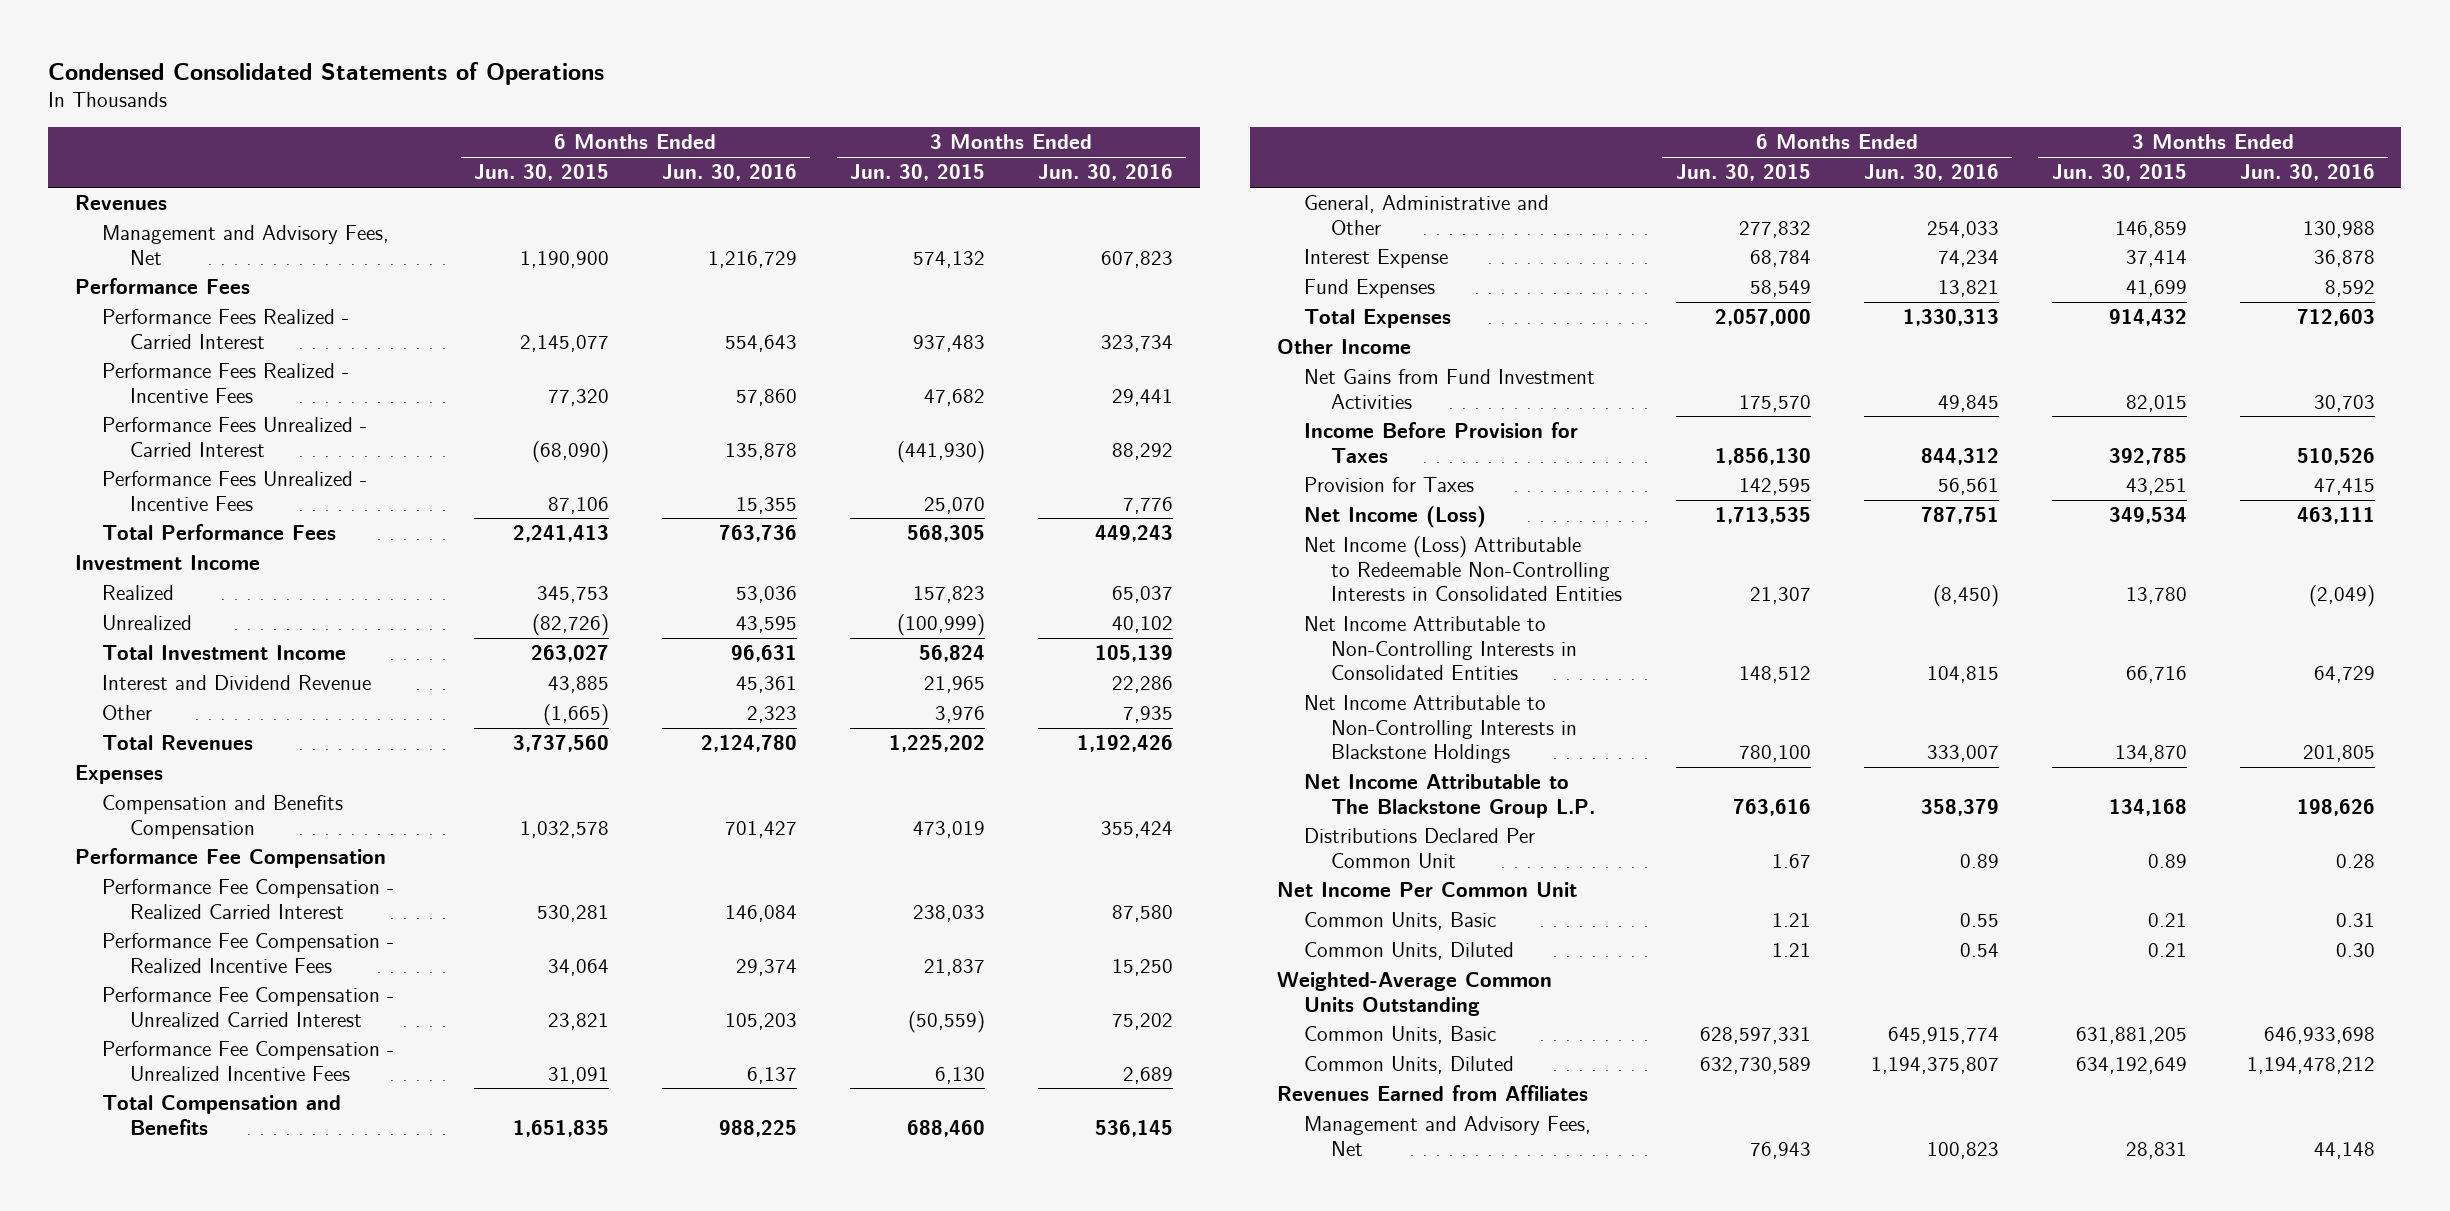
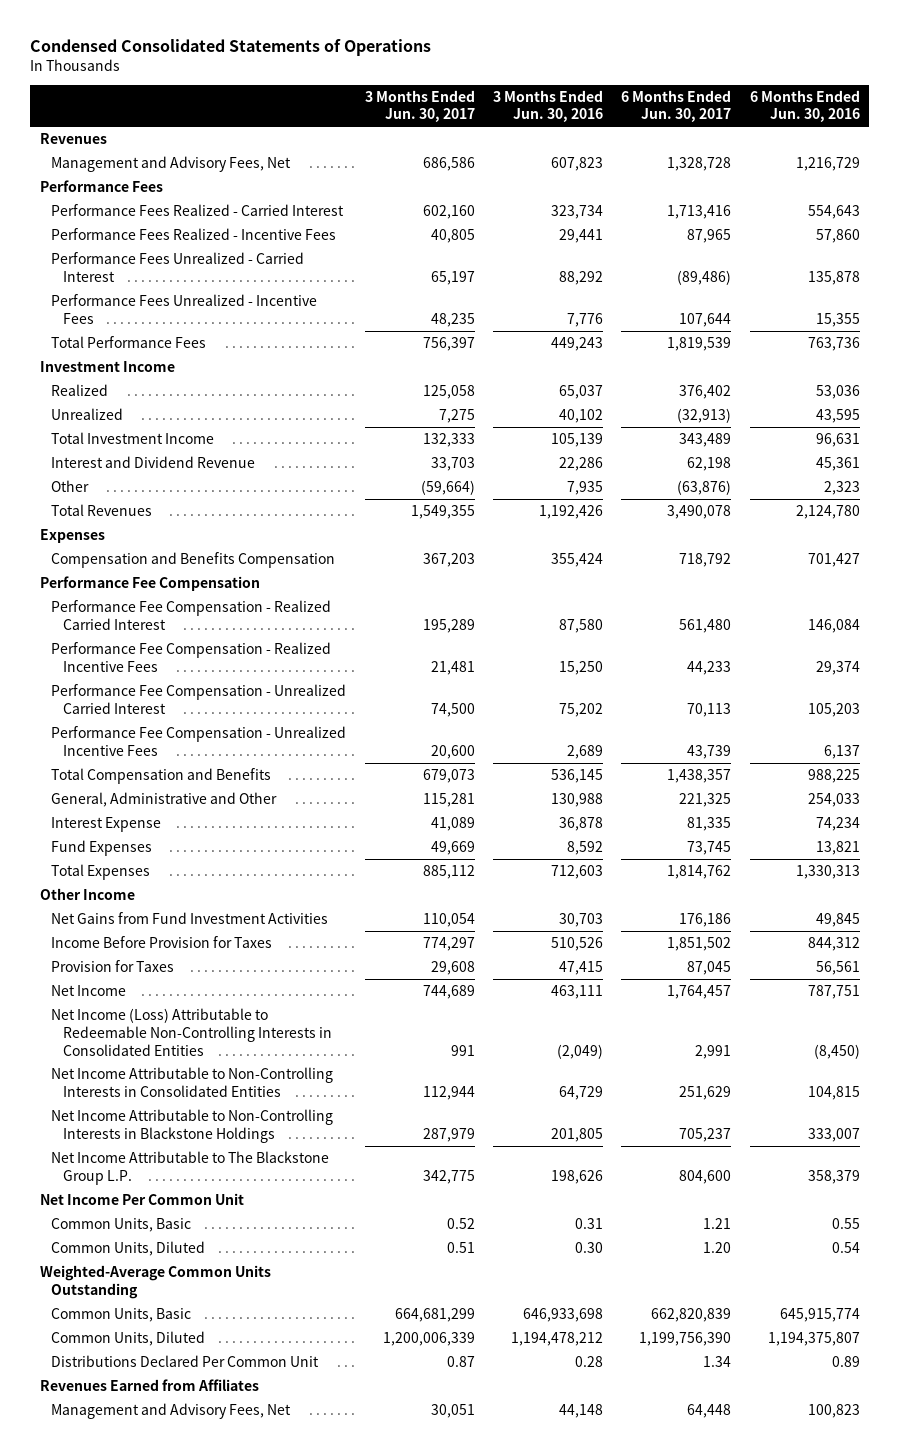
- | 6 Months Ended Jun. 30, 2015 | 6 Months Ended Jun. 30, 2016 | 3 Months Ended Jun. 30, 2015 | 3 Months Ended Jun. 30, 2016
+ | 3 Months Ended Jun. 30, 2017 | 3 Months Ended Jun. 30, 2016 | 6 Months Ended Jun. 30, 2017 | 6 Months Ended Jun. 30, 2016
- Net Income (Loss) | 1,713,535 | 787,751 | 349,534 | 463,111
+ Net Income | 744,689 | 463,111 | 1,764,457 | 787,751
moved down: Distributions Declared Per Common Unit | 0.87 | 0.28 | 1.34 | 0.89

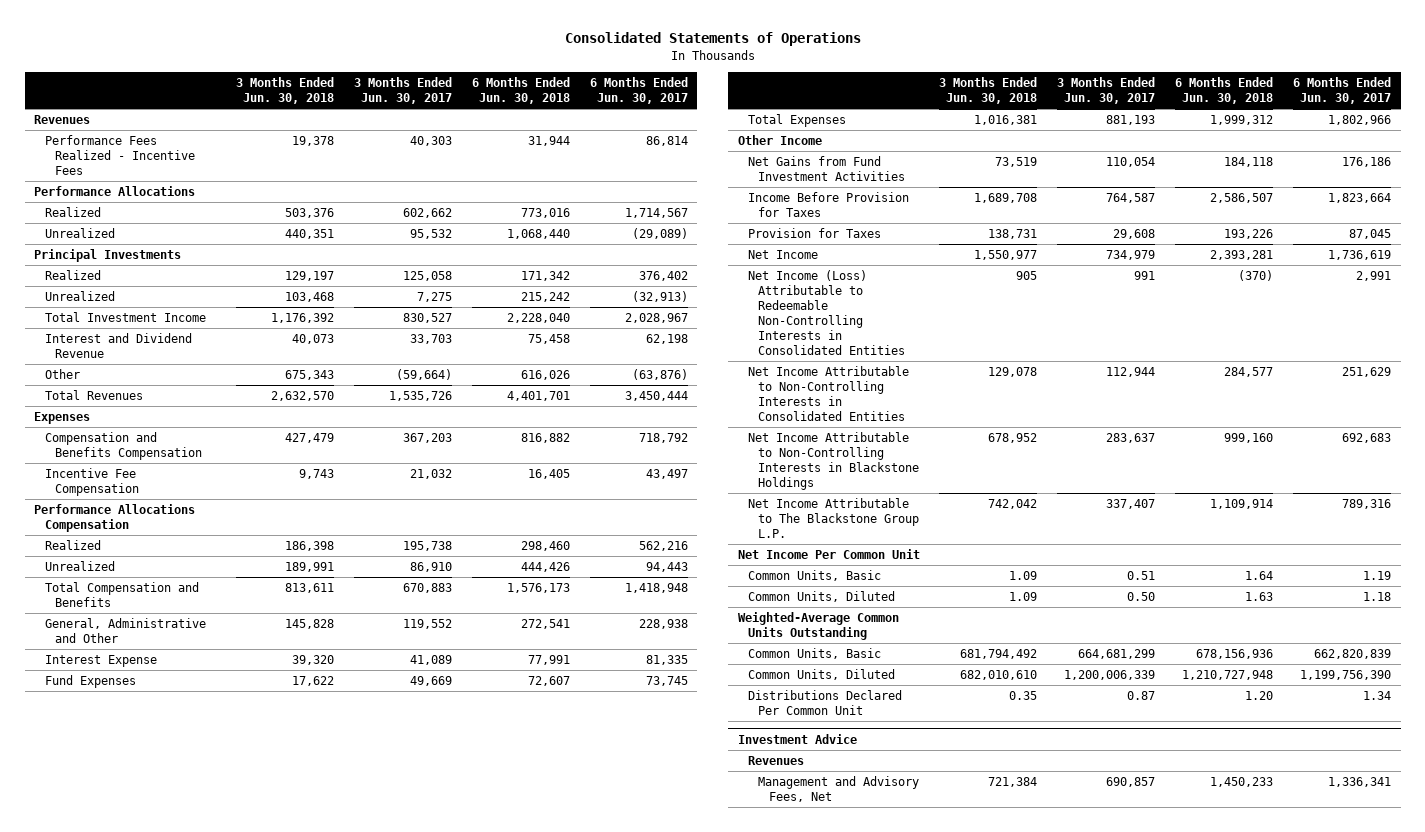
- Condensed Consolidated Statements of Operations
+ Consolidated Statements of Operations
- | 3 Months Ended Jun. 30, 2017 | 3 Months Ended Jun. 30, 2016 | 6 Months Ended Jun. 30, 2017 | 6 Months Ended Jun. 30, 2016
+ | 3 Months Ended Jun. 30, 2018 | 3 Months Ended Jun. 30, 2017 | 6 Months Ended Jun. 30, 2018 | 6 Months Ended Jun. 30, 2017
- Management and Advisory Fees, Net | 686,586 | 607,823 | 1,328,728 | 1,216,729
- Performance Fees
- Performance Fees Realized - Carried Interest | 602,160 | 323,734 | 1,713,416 | 554,643
- Performance Fees Realized - Incentive Fees | 40,805 | 29,441 | 87,965 | 57,860
- Performance Fees Unrealized - Carried Interest | 65,197 | 88,292 | (89,486) | 135,878
- Performance Fees Unrealized - Incentive Fees | 48,235 | 7,776 | 107,644 | 15,355
- Total Performance Fees | 756,397 | 449,243 | 1,819,539 | 763,736
- Investment Income
+ Performance Fees Realized - Incentive Fees | 19,378 | 40,303 | 31,944 | 86,814
+ Performance Allocations
+ Realized | 503,376 | 602,662 | 773,016 | 1,714,567
+ Unrealized | 440,351 | 95,532 | 1,068,440 | (29,089)
+ Principal Investments
- Total Investment Income | 132,333 | 105,139 | 343,489 | 96,631
+ Total Investment Income | 1,176,392 | 830,527 | 2,228,040 | 2,028,967
- Total Revenues | 1,549,355 | 1,192,426 | 3,490,078 | 2,124,780
+ Total Revenues | 2,632,570 | 1,535,726 | 4,401,701 | 3,450,444
- Performance Fee Compensation
- Performance Fee Compensation - Realized Carried Interest | 195,289 | 87,580 | 561,480 | 146,084
- Performance Fee Compensation - Realized Incentive Fees | 21,481 | 15,250 | 44,233 | 29,374
- Performance Fee Compensation - Unrealized Carried Interest | 74,500 | 75,202 | 70,113 | 105,203
- Performance Fee Compensation - Unrealized Incentive Fees | 20,600 | 2,689 | 43,739 | 6,137
- Total Compensation and Benefits | 679,073 | 536,145 | 1,438,357 | 988,225
- General, Administrative and Other | 115,281 | 130,988 | 221,325 | 254,033
+ Incentive Fee Compensation | 9,743 | 21,032 | 16,405 | 43,497
+ Performance Allocations Compensation
+ Realized | 186,398 | 195,738 | 298,460 | 562,216
+ Unrealized | 189,991 | 86,910 | 444,426 | 94,443
+ Total Compensation and Benefits | 813,611 | 670,883 | 1,576,173 | 1,418,948
+ General, Administrative and Other | 145,828 | 119,552 | 272,541 | 228,938
- Total Expenses | 885,112 | 712,603 | 1,814,762 | 1,330,313
+ Total Expenses | 1,016,381 | 881,193 | 1,999,312 | 1,802,966
- Income Before Provision for Taxes | 774,297 | 510,526 | 1,851,502 | 844,312
+ Income Before Provision for Taxes | 1,689,708 | 764,587 | 2,586,507 | 1,823,664
- Net Income | 744,689 | 463,111 | 1,764,457 | 787,751
+ Net Income | 1,550,977 | 734,979 | 2,393,281 | 1,736,619
- Net Income Attributable to Non-Controlling Interests in Blackstone Holdings | 287,979 | 201,805 | 705,237 | 333,007
- Net Income Attributable to The Blackstone Group L.P. | 342,775 | 198,626 | 804,600 | 358,379
+ Net Income Attributable to Non-Controlling Interests in Blackstone Holdings | 678,952 | 283,637 | 999,160 | 692,683
+ Net Income Attributable to The Blackstone Group L.P. | 742,042 | 337,407 | 1,109,914 | 789,316
- Common Units, Basic | 0.52 | 0.31 | 1.21 | 0.55
- Common Units, Diluted | 0.51 | 0.30 | 1.20 | 0.54
+ Common Units, Basic | 1.09 | 0.51 | 1.64 | 1.19
+ Common Units, Diluted | 1.09 | 0.50 | 1.63 | 1.18
- Revenues Earned from Affiliates
- Management and Advisory Fees, Net | 30,051 | 44,148 | 64,448 | 100,823
+ Investment Advice
+ Revenues
+ Management and Advisory Fees, Net | 721,384 | 690,857 | 1,450,233 | 1,336,341

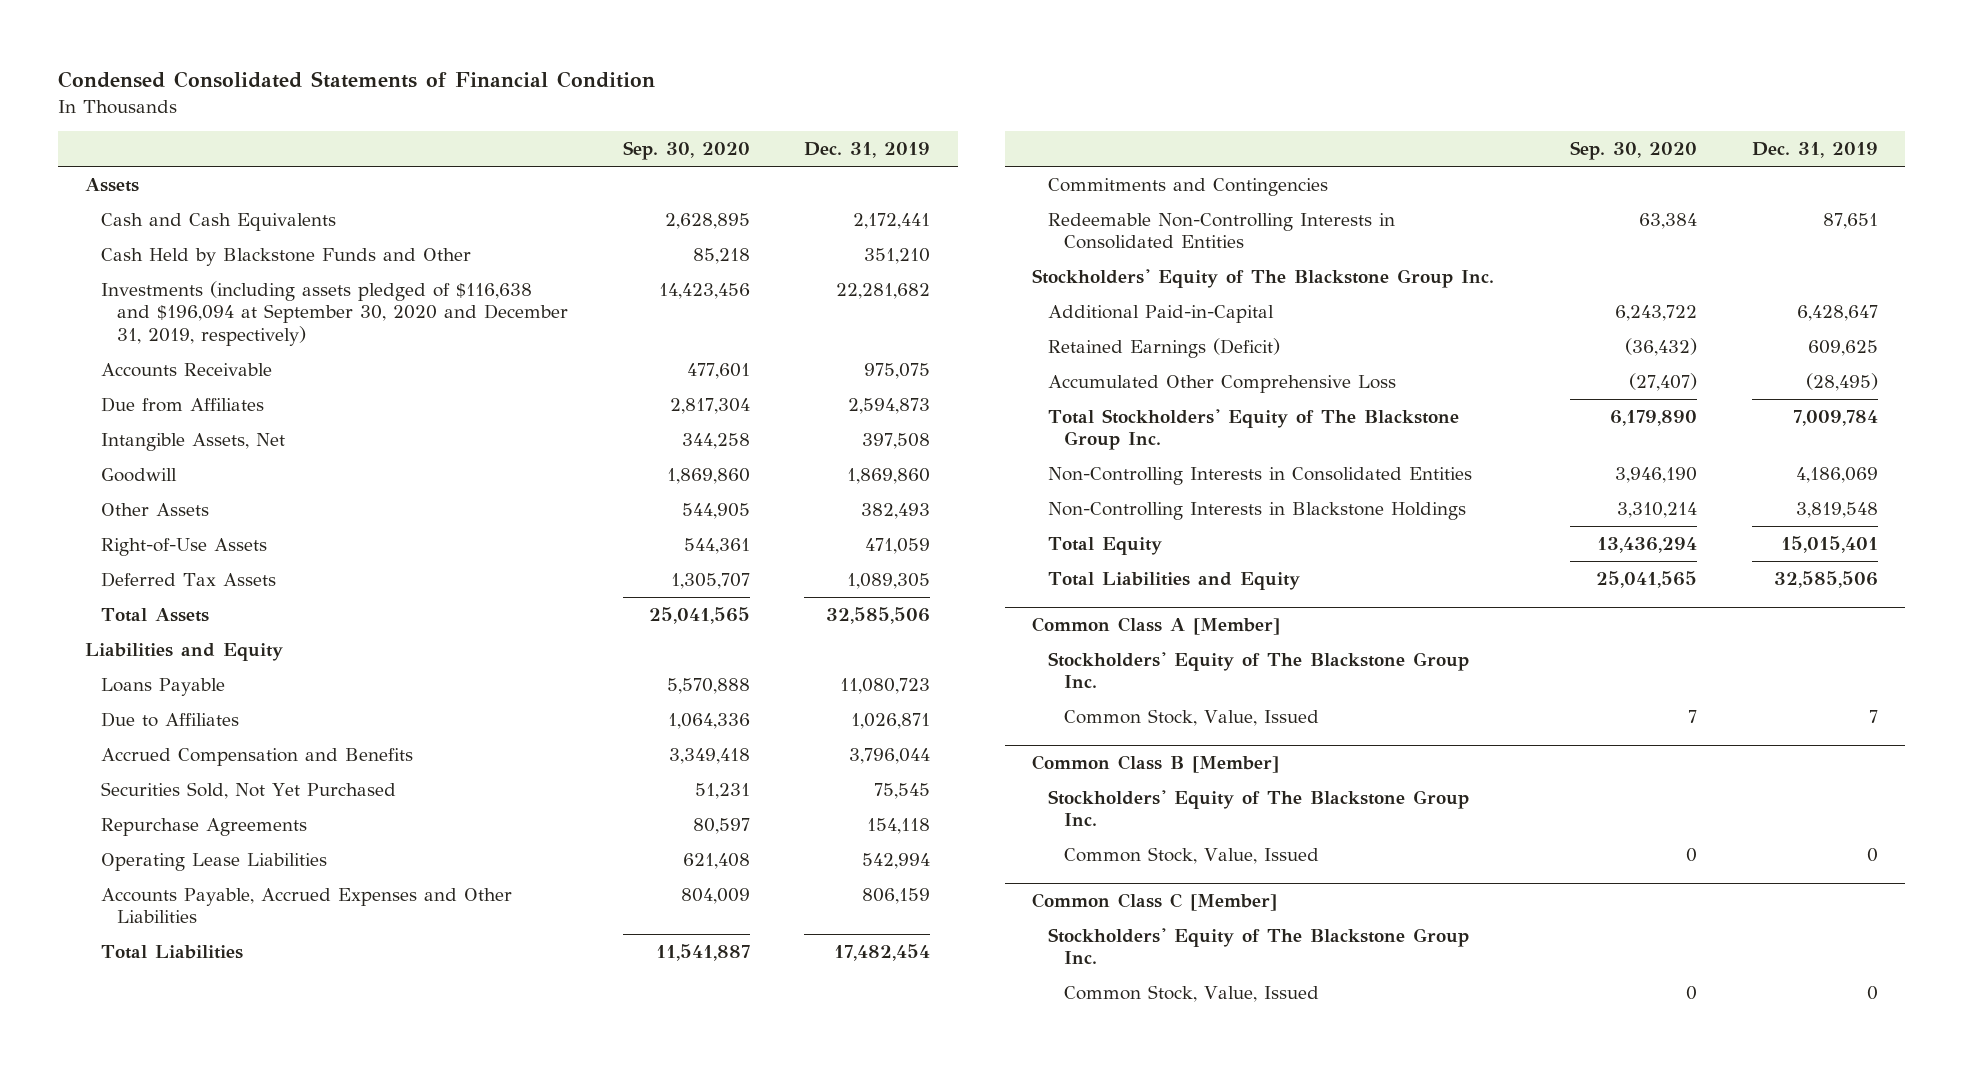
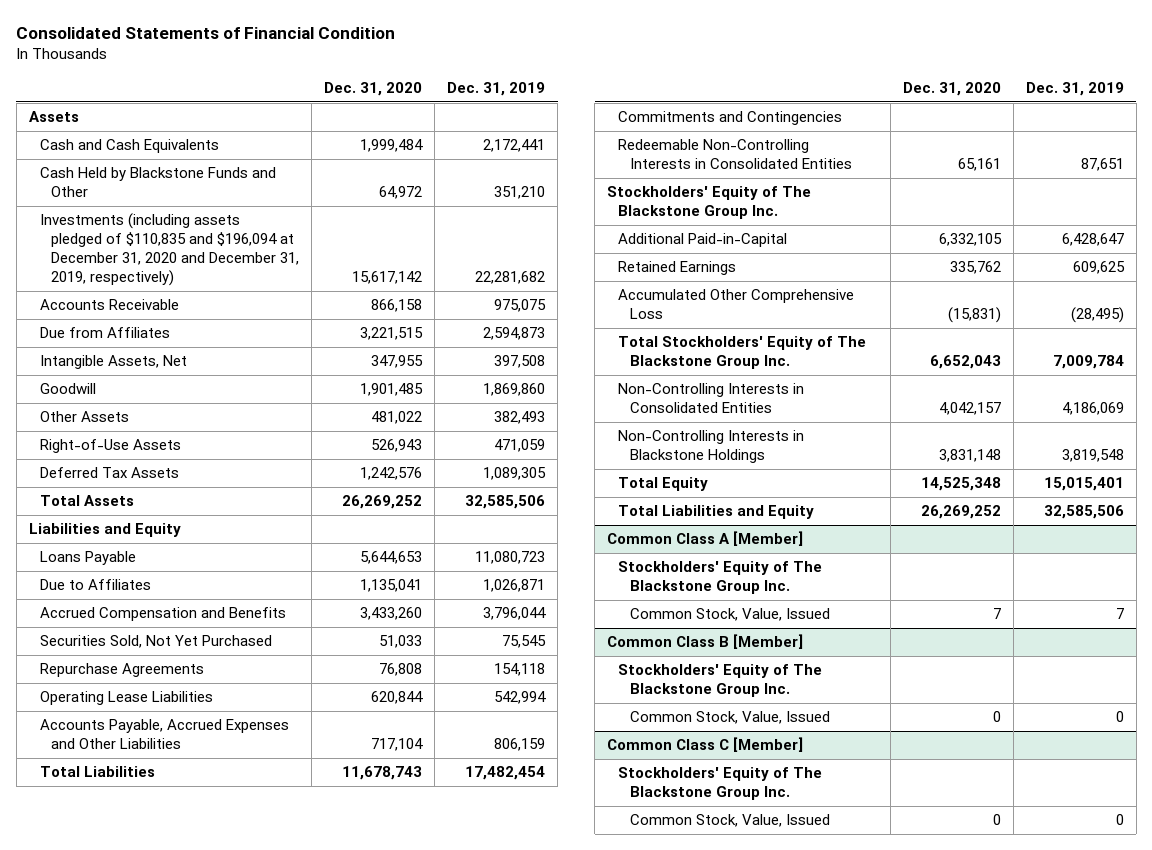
- Condensed Consolidated Statements of Financial Condition
+ Consolidated Statements of Financial Condition
- | Sep. 30, 2020 | Dec. 31, 2019
+ | Dec. 31, 2020 | Dec. 31, 2019
- Investments (including assets pledged of $116,638 and $196,094 at September 30, 2020 and December 31, 2019, respectively) | 14,423,456 | 22,281,682
+ Investments (including assets pledged of $110,835 and $196,094 at December 31, 2020 and December 31, 2019, respectively) | 15,617,142 | 22,281,682
- Retained Earnings (Deficit) | (36,432) | 609,625
+ Retained Earnings | 335,762 | 609,625

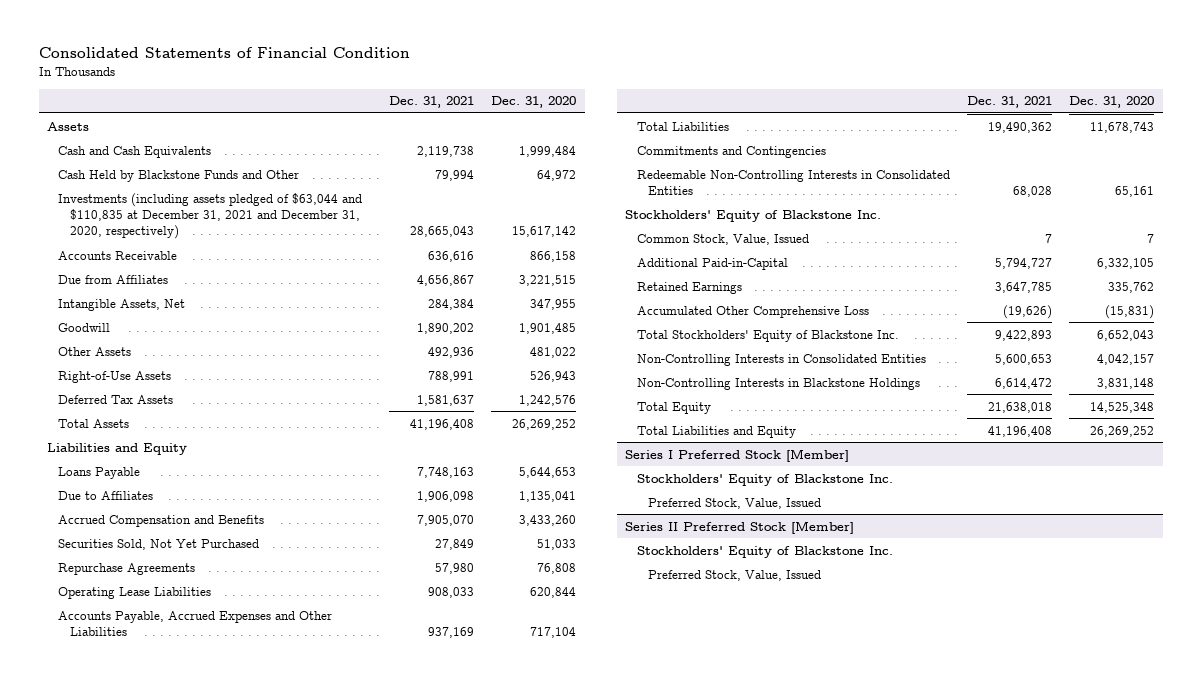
- | Dec. 31, 2020 | Dec. 31, 2019
+ | Dec. 31, 2021 | Dec. 31, 2020
- Investments (including assets pledged of $110,835 and $196,094 at December 31, 2020 and December 31, 2019, respectively) | 15,617,142 | 22,281,682
+ Investments (including assets pledged of $63,044 and $110,835 at December 31, 2021 and December 31, 2020, respectively) | 28,665,043 | 15,617,142
- Stockholders' Equity of The Blackstone Group Inc.
+ Stockholders' Equity of Blackstone Inc.
+ Common Stock, Value, Issued | 7 | 7
- Total Stockholders' Equity of The Blackstone Group Inc. | 6,652,043 | 7,009,784
+ Total Stockholders' Equity of Blackstone Inc. | 9,422,893 | 6,652,043
- Common Class A [Member]
- Stockholders' Equity of The Blackstone Group Inc.
- Common Stock, Value, Issued | 7 | 7
- Common Class B [Member]
- Stockholders' Equity of The Blackstone Group Inc.
- Common Stock, Value, Issued | 0 | 0
- Common Class C [Member]
- Stockholders' Equity of The Blackstone Group Inc.
- Common Stock, Value, Issued | 0 | 0
+ Series I Preferred Stock [Member]
+ Stockholders' Equity of Blackstone Inc.
+ Preferred Stock, Value, Issued
+ Series II Preferred Stock [Member]
+ Stockholders' Equity of Blackstone Inc.
+ Preferred Stock, Value, Issued

